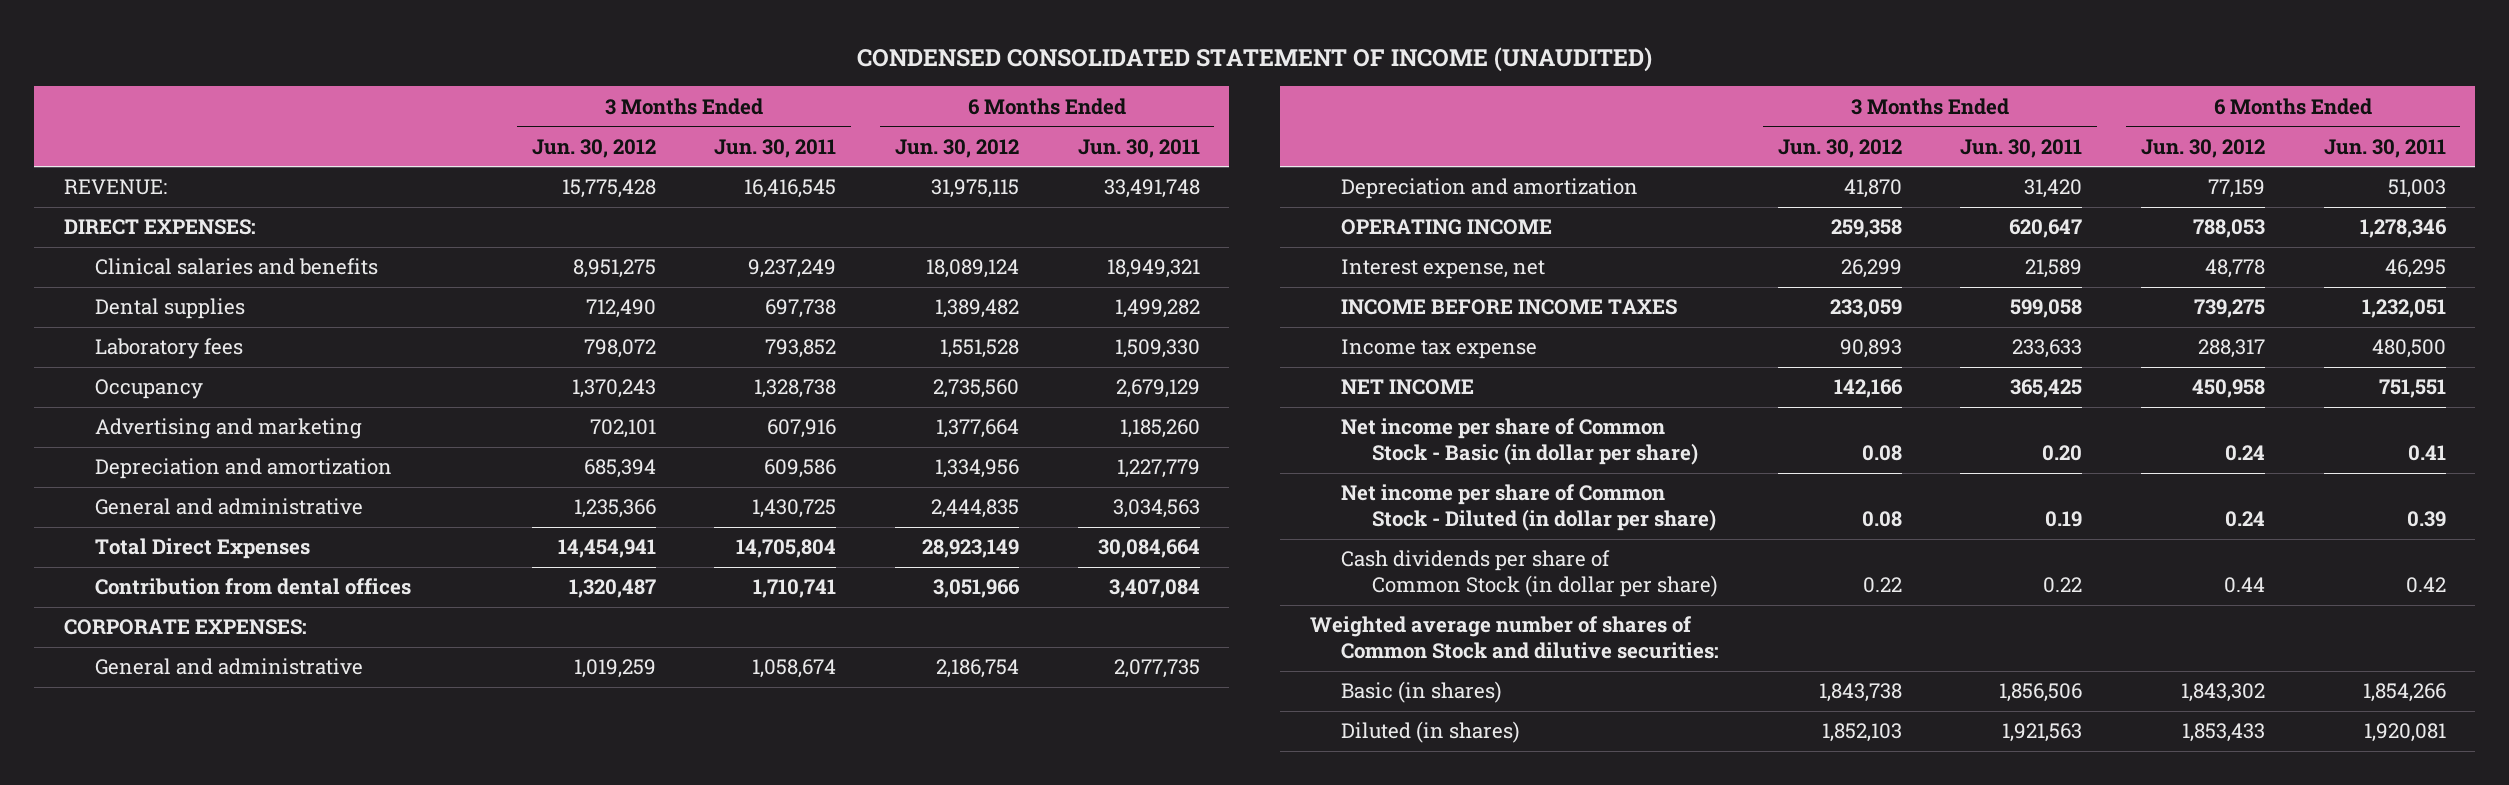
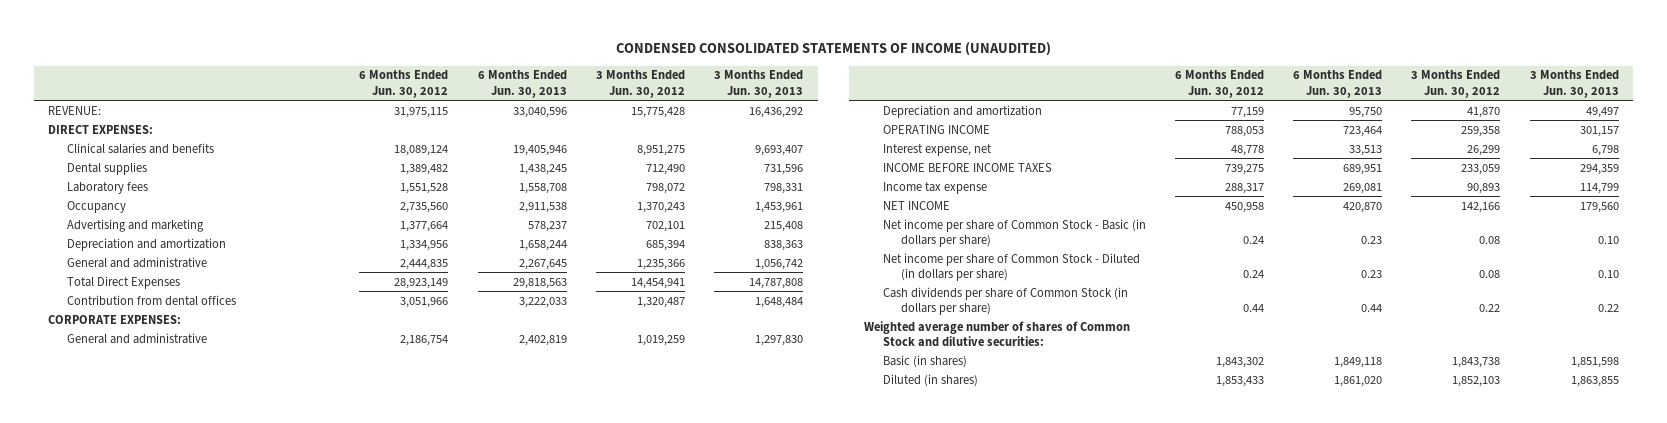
- CONDENSED CONSOLIDATED STATEMENT OF INCOME (UNAUDITED)
+ CONDENSED CONSOLIDATED STATEMENTS OF INCOME (UNAUDITED)
- | 3 Months Ended Jun. 30, 2012 | 3 Months Ended Jun. 30, 2011 | 6 Months Ended Jun. 30, 2012 | 6 Months Ended Jun. 30, 2011
+ | 6 Months Ended Jun. 30, 2012 | 6 Months Ended Jun. 30, 2013 | 3 Months Ended Jun. 30, 2012 | 3 Months Ended Jun. 30, 2013
- Net income per share of Common Stock - Basic (in dollar per share) | 0.08 | 0.20 | 0.24 | 0.41
- Net income per share of Common Stock - Diluted (in dollar per share) | 0.08 | 0.19 | 0.24 | 0.39
- Cash dividends per share of Common Stock (in dollar per share) | 0.22 | 0.22 | 0.44 | 0.42
+ Net income per share of Common Stock - Basic (in dollars per share) | 0.24 | 0.23 | 0.08 | 0.10
+ Net income per share of Common Stock - Diluted (in dollars per share) | 0.24 | 0.23 | 0.08 | 0.10
+ Cash dividends per share of Common Stock (in dollars per share) | 0.44 | 0.44 | 0.22 | 0.22

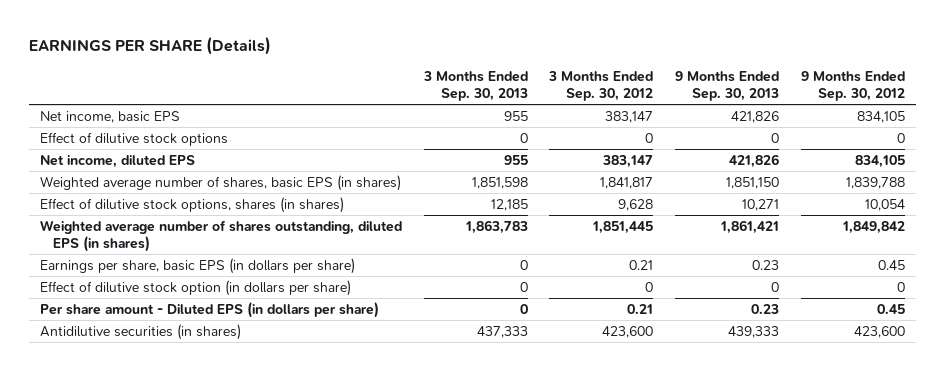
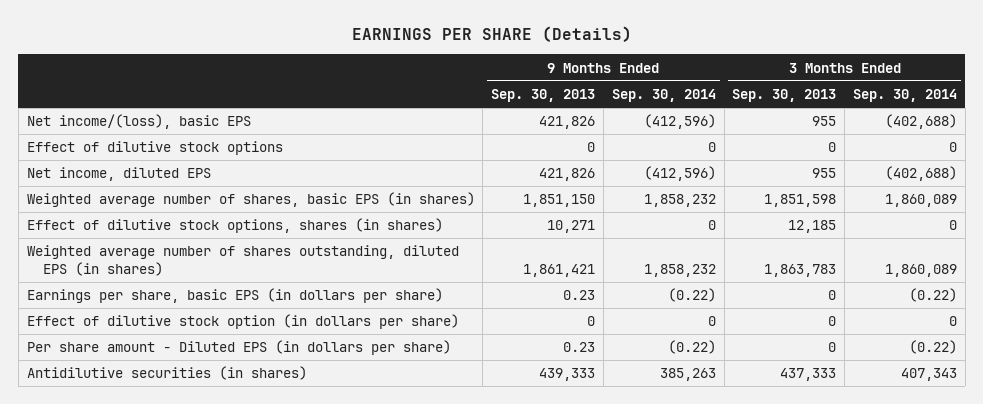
- | 3 Months Ended Sep. 30, 2013 | 3 Months Ended Sep. 30, 2012 | 9 Months Ended Sep. 30, 2013 | 9 Months Ended Sep. 30, 2012
+ | 9 Months Ended Sep. 30, 2013 | 9 Months Ended Sep. 30, 2014 | 3 Months Ended Sep. 30, 2013 | 3 Months Ended Sep. 30, 2014
- Net income, basic EPS | 955 | 383,147 | 421,826 | 834,105
+ Net income/(loss), basic EPS | 421,826 | (412,596) | 955 | (402,688)

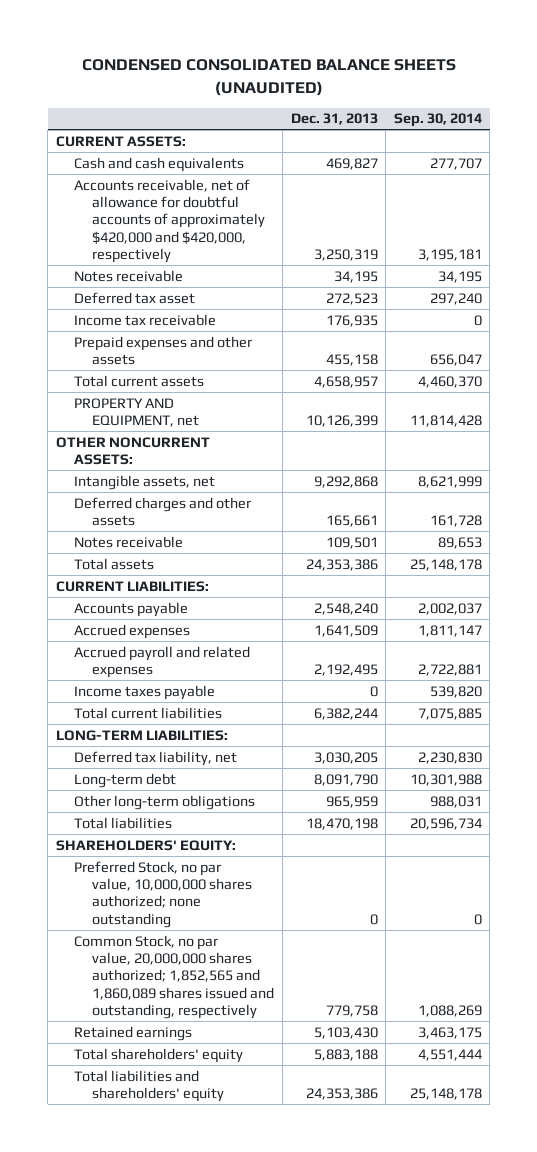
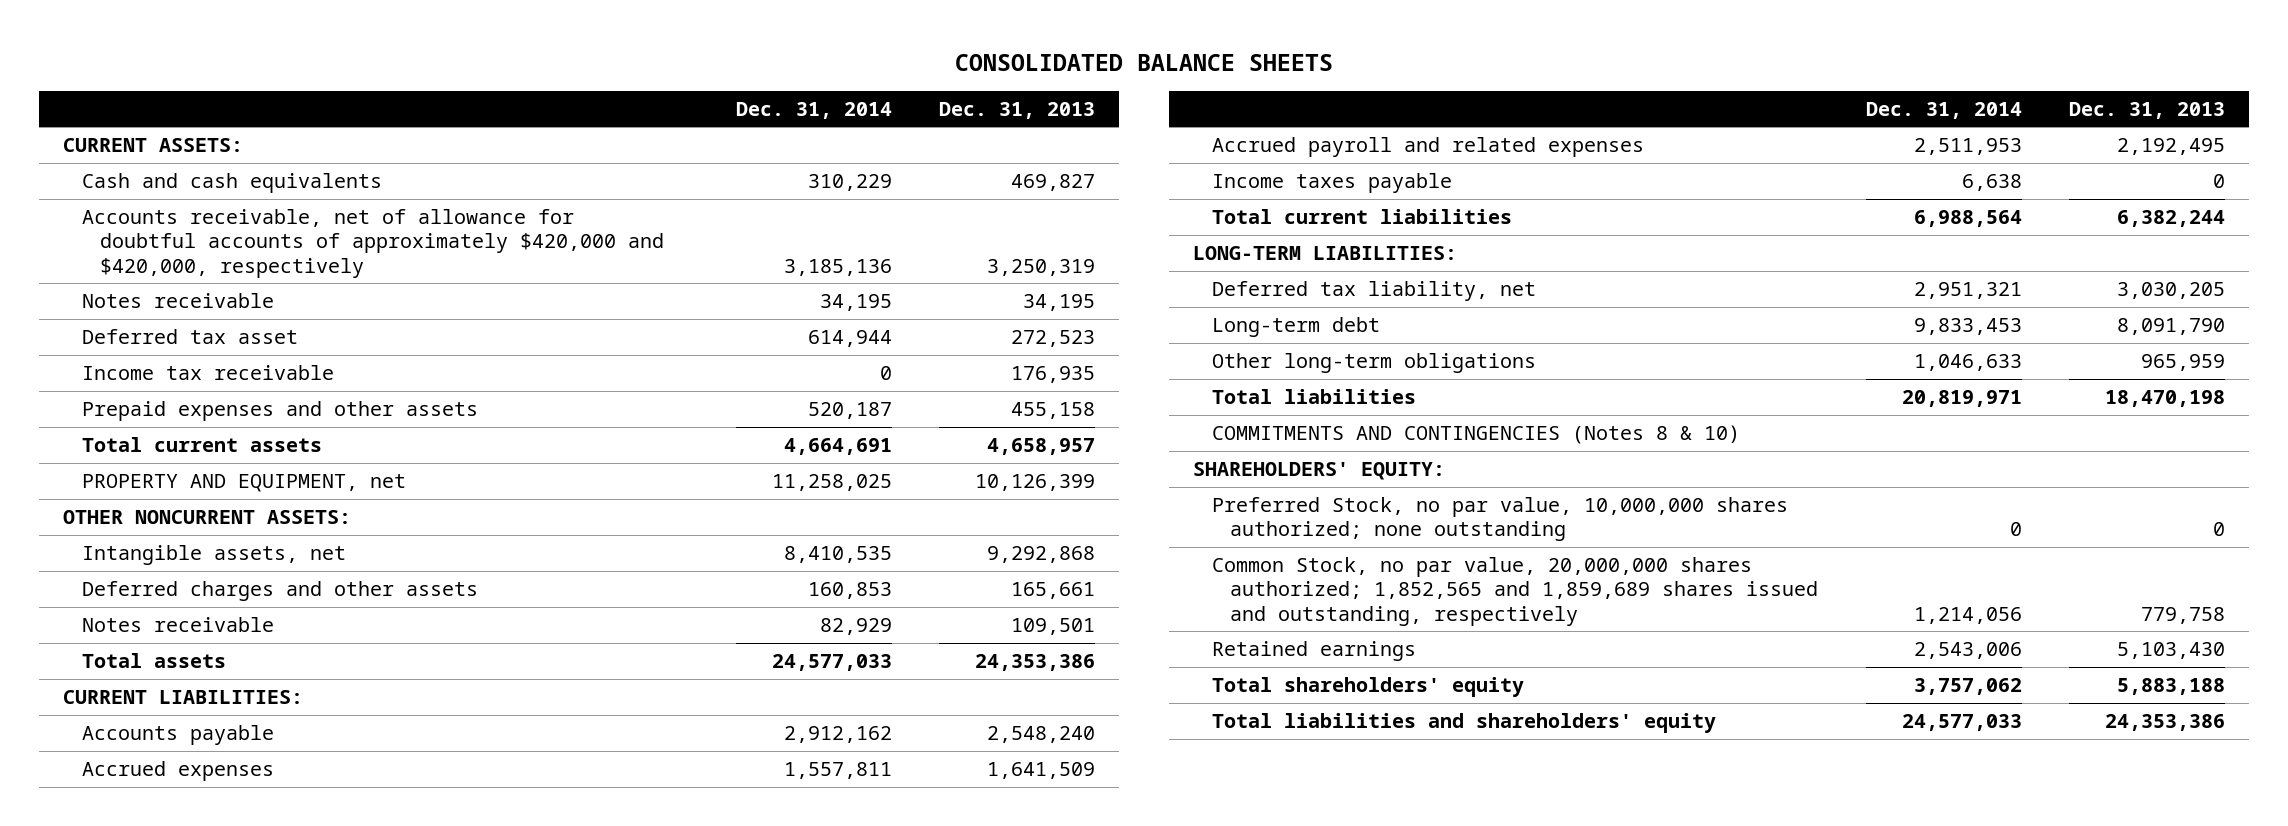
- CONDENSED CONSOLIDATED BALANCE SHEETS (UNAUDITED)
+ CONSOLIDATED BALANCE SHEETS
- | Dec. 31, 2013 | Sep. 30, 2014
+ | Dec. 31, 2014 | Dec. 31, 2013
+ COMMITMENTS AND CONTINGENCIES (Notes 8 & 10)
- Common Stock, no par value, 20,000,000 shares authorized; 1,852,565 and 1,860,089 shares issued and outstanding, respectively | 779,758 | 1,088,269
+ Common Stock, no par value, 20,000,000 shares authorized; 1,852,565 and 1,859,689 shares issued and outstanding, respectively | 1,214,056 | 779,758

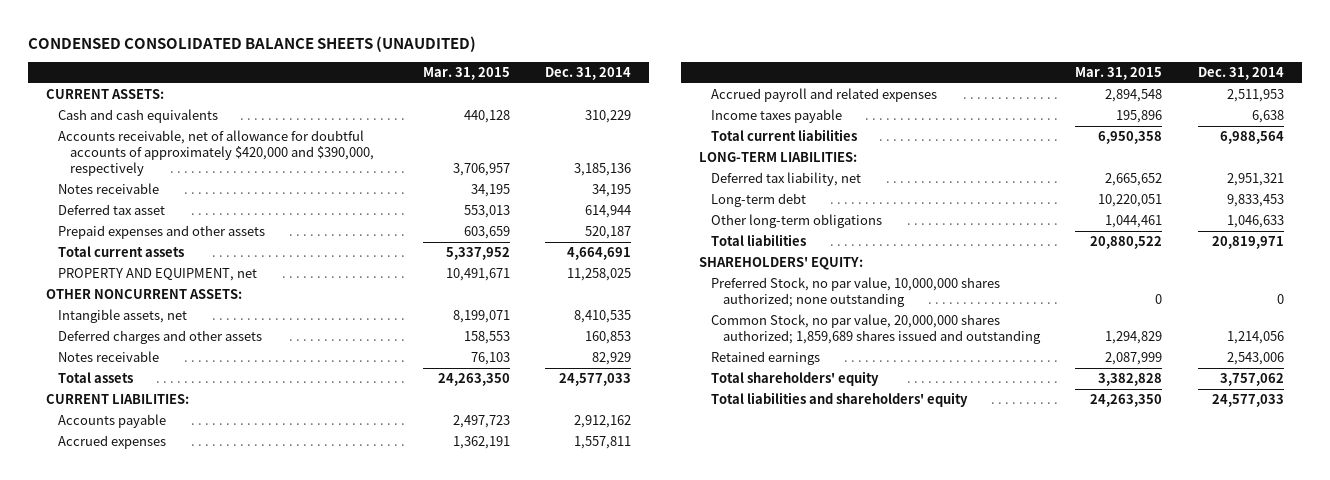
- CONSOLIDATED BALANCE SHEETS
+ CONDENSED CONSOLIDATED BALANCE SHEETS (UNAUDITED)
- | Dec. 31, 2014 | Dec. 31, 2013
+ | Mar. 31, 2015 | Dec. 31, 2014
- Accounts receivable, net of allowance for doubtful accounts of approximately $420,000 and $420,000, respectively | 3,185,136 | 3,250,319
+ Accounts receivable, net of allowance for doubtful accounts of approximately $420,000 and $390,000, respectively | 3,706,957 | 3,185,136
- Income tax receivable | 0 | 176,935
- COMMITMENTS AND CONTINGENCIES (Notes 8 & 10)
- Common Stock, no par value, 20,000,000 shares authorized; 1,852,565 and 1,859,689 shares issued and outstanding, respectively | 1,214,056 | 779,758
+ Common Stock, no par value, 20,000,000 shares authorized; 1,859,689 shares issued and outstanding | 1,294,829 | 1,214,056

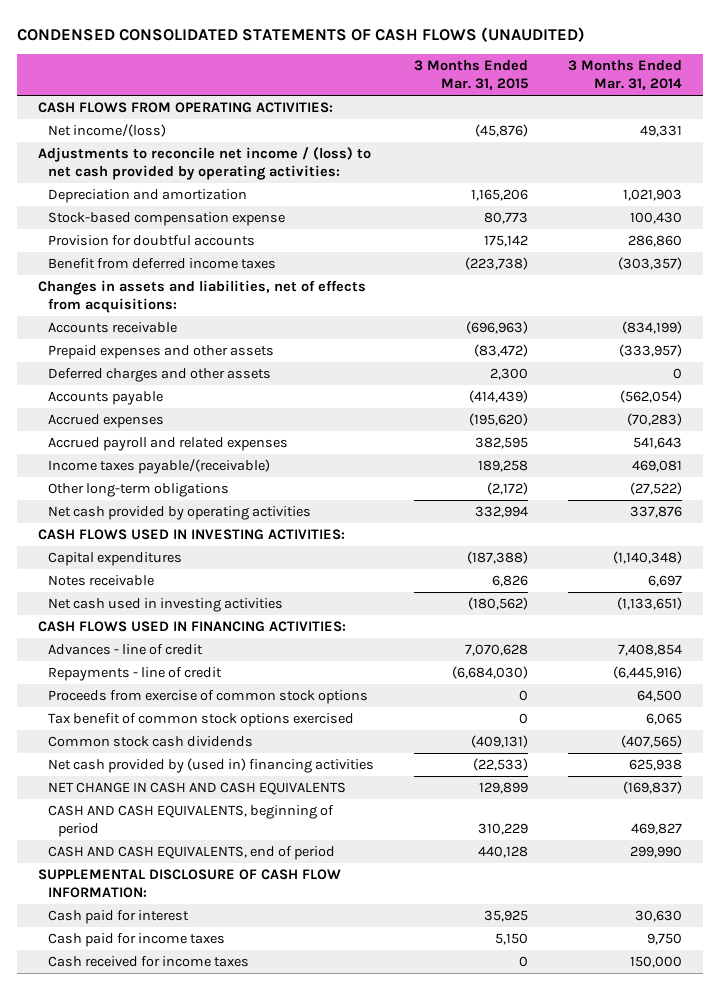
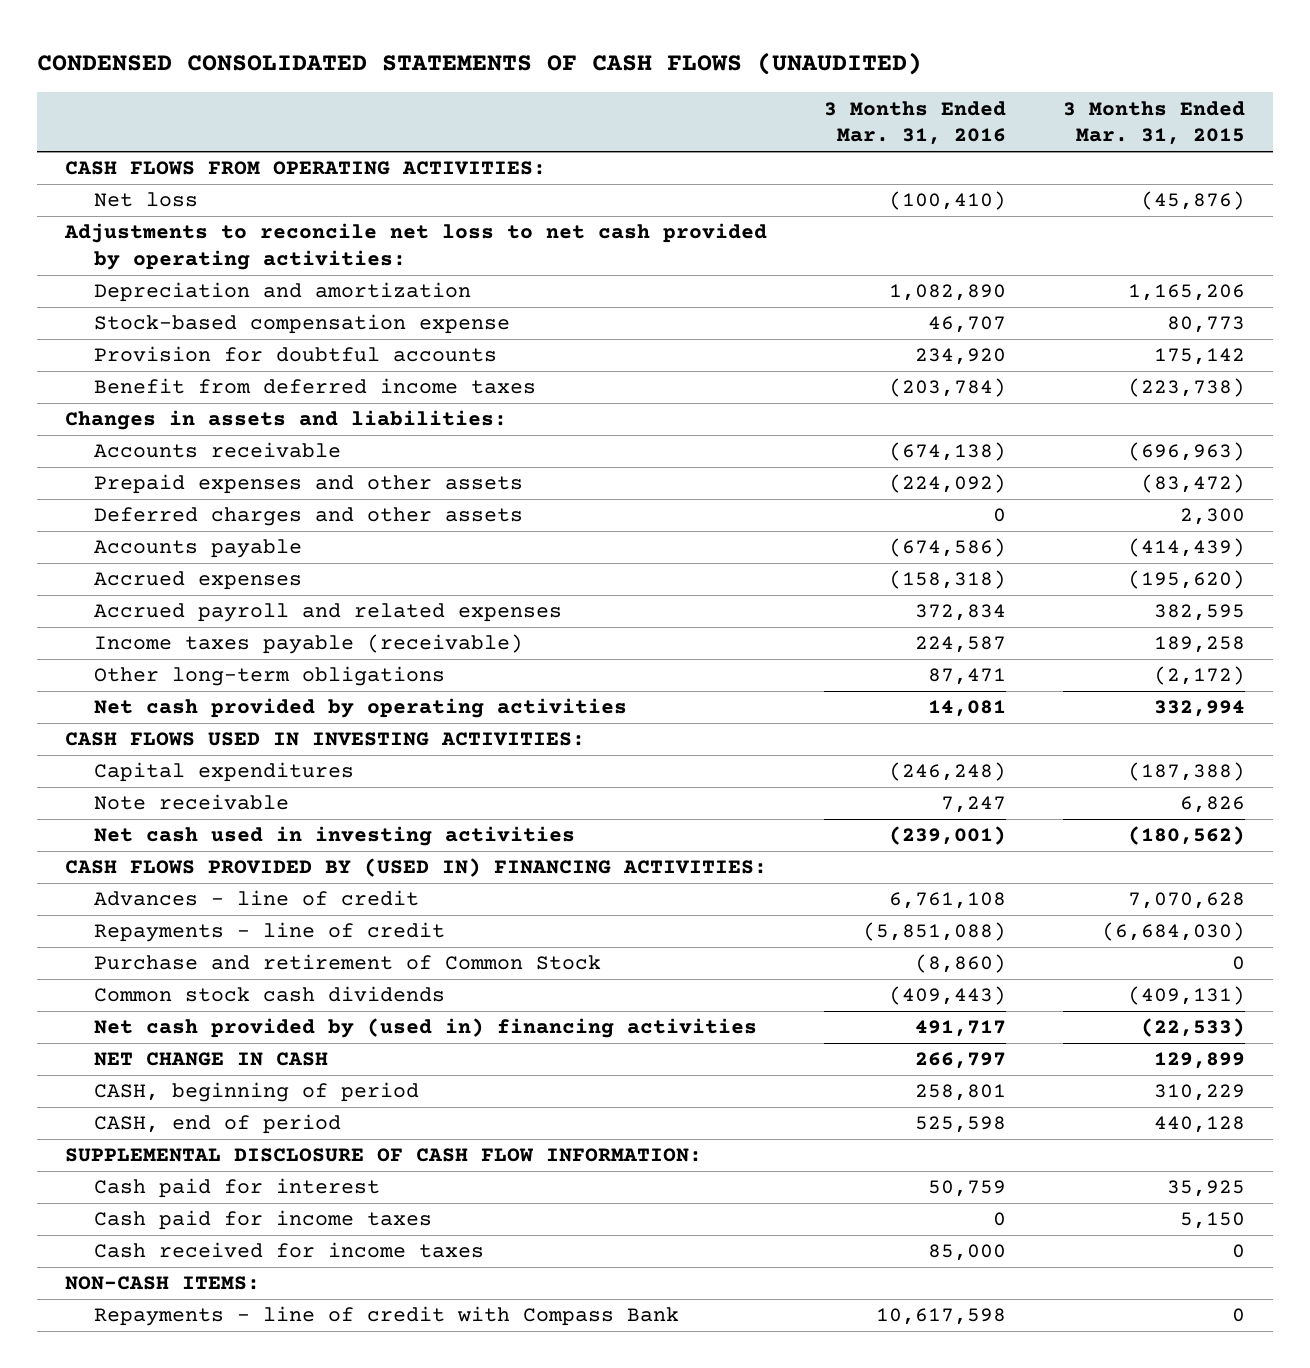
- | 3 Months Ended Mar. 31, 2015 | 3 Months Ended Mar. 31, 2014
+ | 3 Months Ended Mar. 31, 2016 | 3 Months Ended Mar. 31, 2015
- Net income/(loss) | (45,876) | 49,331
- Adjustments to reconcile net income / (loss) to net cash provided by operating activities:
+ Net loss | (100,410) | (45,876)
+ Adjustments to reconcile net loss to net cash provided by operating activities:
- Changes in assets and liabilities, net of effects from acquisitions:
+ Changes in assets and liabilities:
- Income taxes payable/(receivable) | 189,258 | 469,081
+ Income taxes payable (receivable) | 224,587 | 189,258
- Notes receivable | 6,826 | 6,697
+ Note receivable | 7,247 | 6,826
- CASH FLOWS USED IN FINANCING ACTIVITIES:
+ CASH FLOWS PROVIDED BY (USED IN) FINANCING ACTIVITIES:
- Proceeds from exercise of common stock options | 0 | 64,500
- Tax benefit of common stock options exercised | 0 | 6,065
+ Purchase and retirement of Common Stock | (8,860) | 0
- NET CHANGE IN CASH AND CASH EQUIVALENTS | 129,899 | (169,837)
- CASH AND CASH EQUIVALENTS, beginning of period | 310,229 | 469,827
- CASH AND CASH EQUIVALENTS, end of period | 440,128 | 299,990
+ NET CHANGE IN CASH | 266,797 | 129,899
+ CASH, beginning of period | 258,801 | 310,229
+ CASH, end of period | 525,598 | 440,128
+ NON-CASH ITEMS:
+ Repayments - line of credit with Compass Bank | 10,617,598 | 0

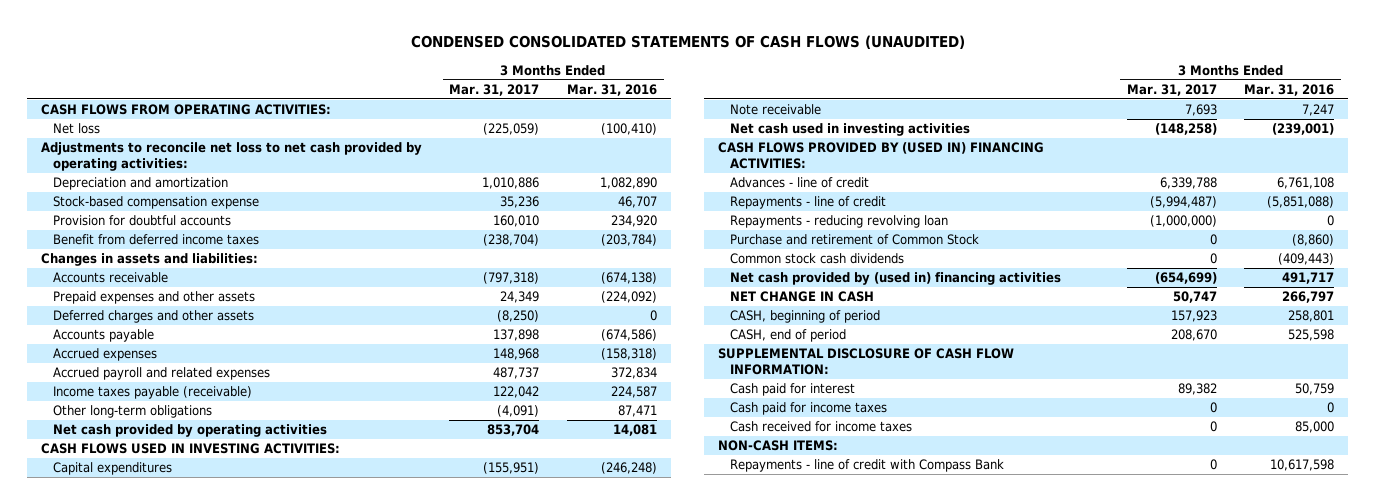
- | 3 Months Ended Mar. 31, 2016 | 3 Months Ended Mar. 31, 2015
+ | 3 Months Ended Mar. 31, 2017 | 3 Months Ended Mar. 31, 2016
+ Repayments - reducing revolving loan | (1,000,000) | 0

